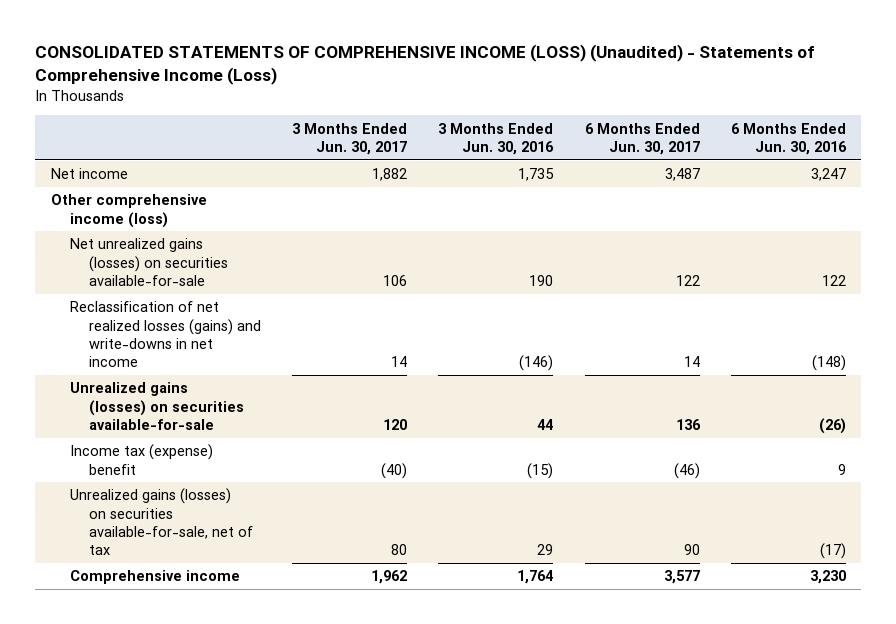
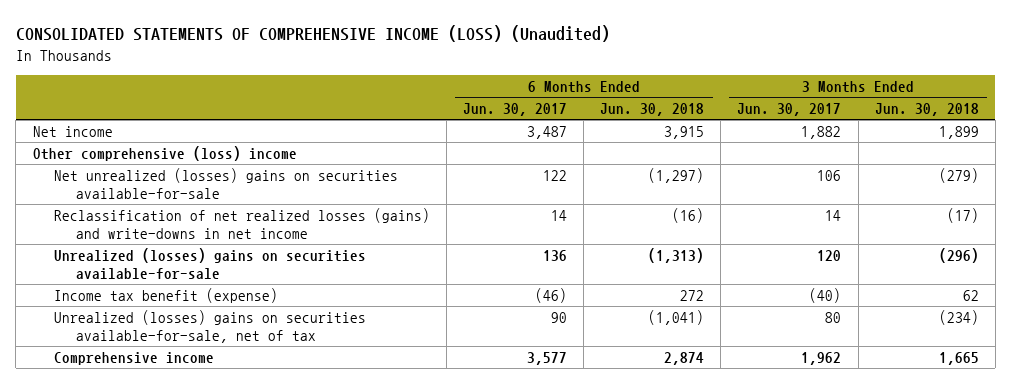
- CONSOLIDATED STATEMENTS OF COMPREHENSIVE INCOME (LOSS) (Unaudited) - Statements of Comprehensive Income (Loss)
+ CONSOLIDATED STATEMENTS OF COMPREHENSIVE INCOME (LOSS) (Unaudited)
- | 3 Months Ended Jun. 30, 2017 | 3 Months Ended Jun. 30, 2016 | 6 Months Ended Jun. 30, 2017 | 6 Months Ended Jun. 30, 2016
+ | 6 Months Ended Jun. 30, 2017 | 6 Months Ended Jun. 30, 2018 | 3 Months Ended Jun. 30, 2017 | 3 Months Ended Jun. 30, 2018
- Other comprehensive income (loss)
- Net unrealized gains (losses) on securities available-for-sale | 106 | 190 | 122 | 122
+ Other comprehensive (loss) income
+ Net unrealized (losses) gains on securities available-for-sale | 122 | (1,297) | 106 | (279)
- Unrealized gains (losses) on securities available-for-sale | 120 | 44 | 136 | (26)
- Income tax (expense) benefit | (40) | (15) | (46) | 9
- Unrealized gains (losses) on securities available-for-sale, net of tax | 80 | 29 | 90 | (17)
+ Unrealized (losses) gains on securities available-for-sale | 136 | (1,313) | 120 | (296)
+ Income tax benefit (expense) | (46) | 272 | (40) | 62
+ Unrealized (losses) gains on securities available-for-sale, net of tax | 90 | (1,041) | 80 | (234)

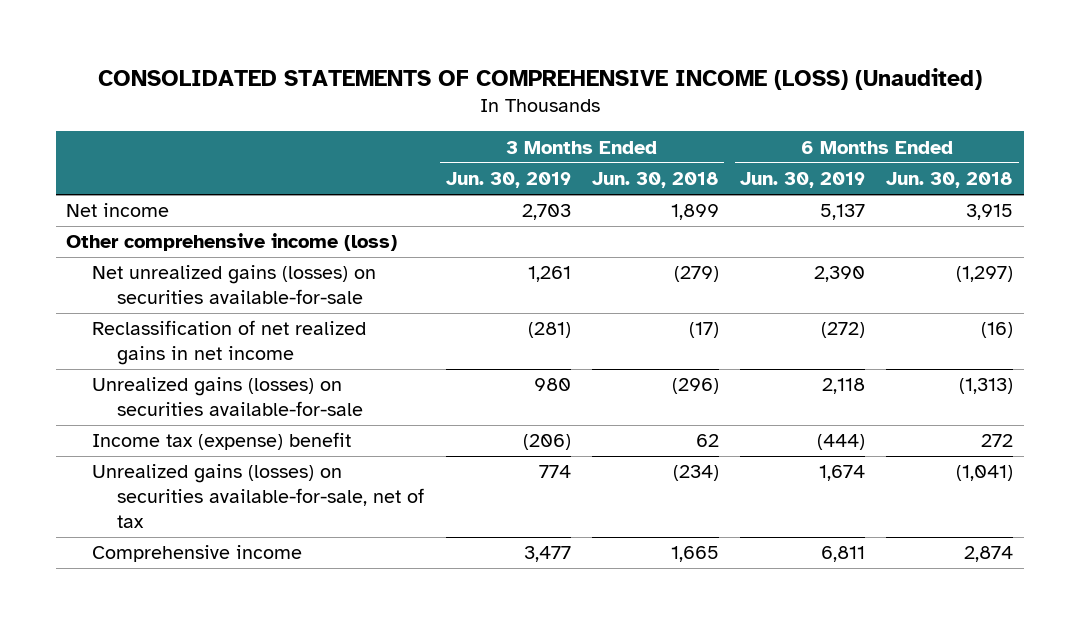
- | 6 Months Ended Jun. 30, 2017 | 6 Months Ended Jun. 30, 2018 | 3 Months Ended Jun. 30, 2017 | 3 Months Ended Jun. 30, 2018
+ | 3 Months Ended Jun. 30, 2019 | 3 Months Ended Jun. 30, 2018 | 6 Months Ended Jun. 30, 2019 | 6 Months Ended Jun. 30, 2018
- Other comprehensive (loss) income
- Net unrealized (losses) gains on securities available-for-sale | 122 | (1,297) | 106 | (279)
- Reclassification of net realized losses (gains) and write-downs in net income | 14 | (16) | 14 | (17)
- Unrealized (losses) gains on securities available-for-sale | 136 | (1,313) | 120 | (296)
- Income tax benefit (expense) | (46) | 272 | (40) | 62
- Unrealized (losses) gains on securities available-for-sale, net of tax | 90 | (1,041) | 80 | (234)
+ Other comprehensive income (loss)
+ Net unrealized gains (losses) on securities available-for-sale | 1,261 | (279) | 2,390 | (1,297)
+ Reclassification of net realized gains in net income | (281) | (17) | (272) | (16)
+ Unrealized gains (losses) on securities available-for-sale | 980 | (296) | 2,118 | (1,313)
+ Income tax (expense) benefit | (206) | 62 | (444) | 272
+ Unrealized gains (losses) on securities available-for-sale, net of tax | 774 | (234) | 1,674 | (1,041)

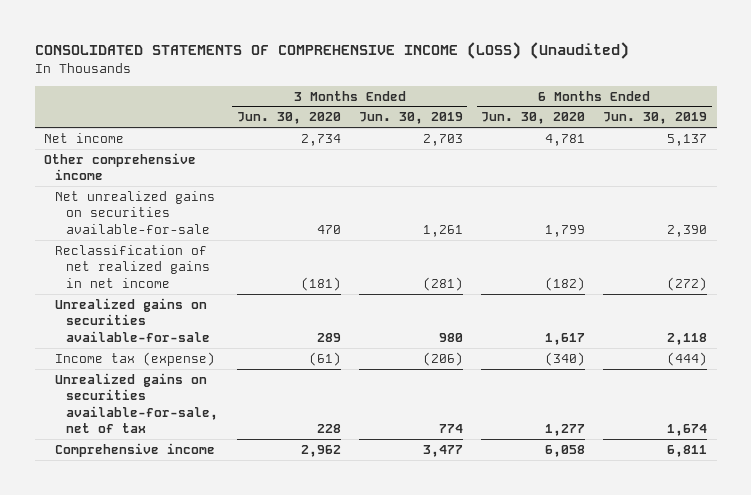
- | 3 Months Ended Jun. 30, 2019 | 3 Months Ended Jun. 30, 2018 | 6 Months Ended Jun. 30, 2019 | 6 Months Ended Jun. 30, 2018
+ | 3 Months Ended Jun. 30, 2020 | 3 Months Ended Jun. 30, 2019 | 6 Months Ended Jun. 30, 2020 | 6 Months Ended Jun. 30, 2019
- Other comprehensive income (loss)
- Net unrealized gains (losses) on securities available-for-sale | 1,261 | (279) | 2,390 | (1,297)
+ Other comprehensive income
+ Net unrealized gains on securities available-for-sale | 470 | 1,261 | 1,799 | 2,390
- Unrealized gains (losses) on securities available-for-sale | 980 | (296) | 2,118 | (1,313)
- Income tax (expense) benefit | (206) | 62 | (444) | 272
- Unrealized gains (losses) on securities available-for-sale, net of tax | 774 | (234) | 1,674 | (1,041)
+ Unrealized gains on securities available-for-sale | 289 | 980 | 1,617 | 2,118
+ Income tax (expense) | (61) | (206) | (340) | (444)
+ Unrealized gains on securities available-for-sale, net of tax | 228 | 774 | 1,277 | 1,674

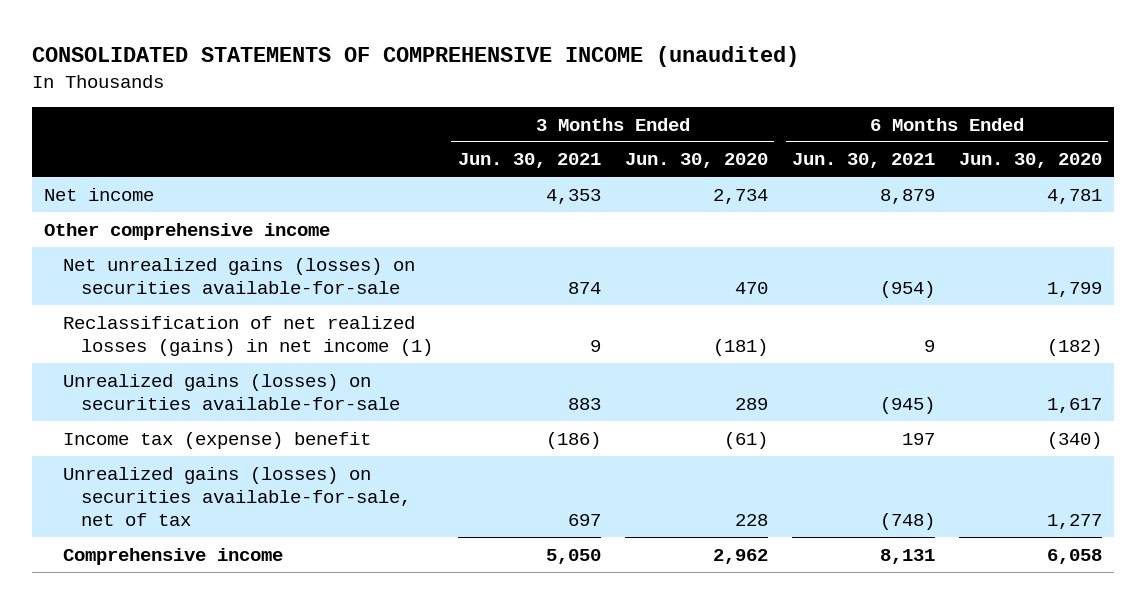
- CONSOLIDATED STATEMENTS OF COMPREHENSIVE INCOME (LOSS) (Unaudited)
+ CONSOLIDATED STATEMENTS OF COMPREHENSIVE INCOME (unaudited)
- | 3 Months Ended Jun. 30, 2020 | 3 Months Ended Jun. 30, 2019 | 6 Months Ended Jun. 30, 2020 | 6 Months Ended Jun. 30, 2019
+ | 3 Months Ended Jun. 30, 2021 | 3 Months Ended Jun. 30, 2020 | 6 Months Ended Jun. 30, 2021 | 6 Months Ended Jun. 30, 2020
- Net unrealized gains on securities available-for-sale | 470 | 1,261 | 1,799 | 2,390
- Reclassification of net realized gains in net income | (181) | (281) | (182) | (272)
- Unrealized gains on securities available-for-sale | 289 | 980 | 1,617 | 2,118
- Income tax (expense) | (61) | (206) | (340) | (444)
- Unrealized gains on securities available-for-sale, net of tax | 228 | 774 | 1,277 | 1,674
+ Net unrealized gains (losses) on securities available-for-sale | 874 | 470 | (954) | 1,799
+ Reclassification of net realized losses (gains) in net income (1) | 9 | (181) | 9 | (182)
+ Unrealized gains (losses) on securities available-for-sale | 883 | 289 | (945) | 1,617
+ Income tax (expense) benefit | (186) | (61) | 197 | (340)
+ Unrealized gains (losses) on securities available-for-sale, net of tax | 697 | 228 | (748) | 1,277

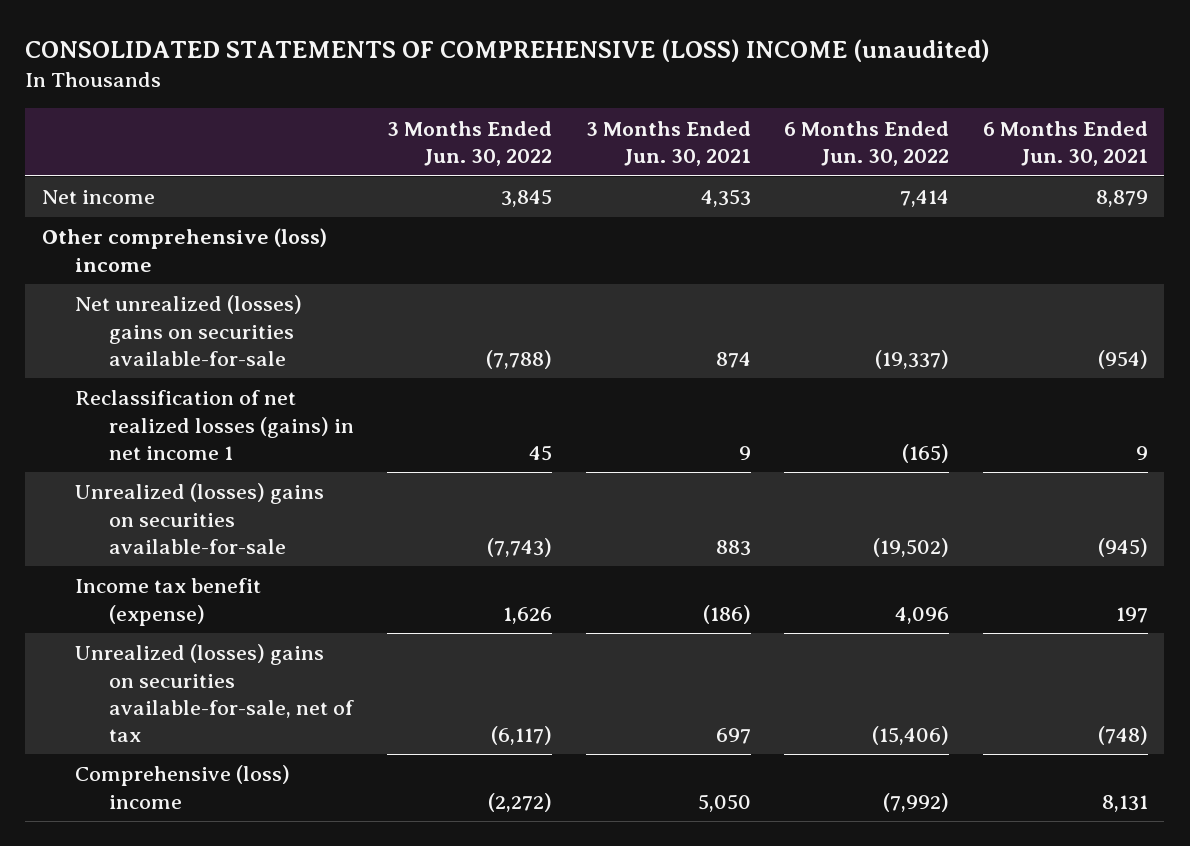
- CONSOLIDATED STATEMENTS OF COMPREHENSIVE INCOME (unaudited)
+ CONSOLIDATED STATEMENTS OF COMPREHENSIVE (LOSS) INCOME (unaudited)
- | 3 Months Ended Jun. 30, 2021 | 3 Months Ended Jun. 30, 2020 | 6 Months Ended Jun. 30, 2021 | 6 Months Ended Jun. 30, 2020
+ | 3 Months Ended Jun. 30, 2022 | 3 Months Ended Jun. 30, 2021 | 6 Months Ended Jun. 30, 2022 | 6 Months Ended Jun. 30, 2021
- Other comprehensive income
- Net unrealized gains (losses) on securities available-for-sale | 874 | 470 | (954) | 1,799
- Reclassification of net realized losses (gains) in net income (1) | 9 | (181) | 9 | (182)
- Unrealized gains (losses) on securities available-for-sale | 883 | 289 | (945) | 1,617
- Income tax (expense) benefit | (186) | (61) | 197 | (340)
- Unrealized gains (losses) on securities available-for-sale, net of tax | 697 | 228 | (748) | 1,277
- Comprehensive income | 5,050 | 2,962 | 8,131 | 6,058
+ Other comprehensive (loss) income
+ Net unrealized (losses) gains on securities available-for-sale | (7,788) | 874 | (19,337) | (954)
+ Reclassification of net realized losses (gains) in net income 1 | 45 | 9 | (165) | 9
+ Unrealized (losses) gains on securities available-for-sale | (7,743) | 883 | (19,502) | (945)
+ Income tax benefit (expense) | 1,626 | (186) | 4,096 | 197
+ Unrealized (losses) gains on securities available-for-sale, net of tax | (6,117) | 697 | (15,406) | (748)
+ Comprehensive (loss) income | (2,272) | 5,050 | (7,992) | 8,131

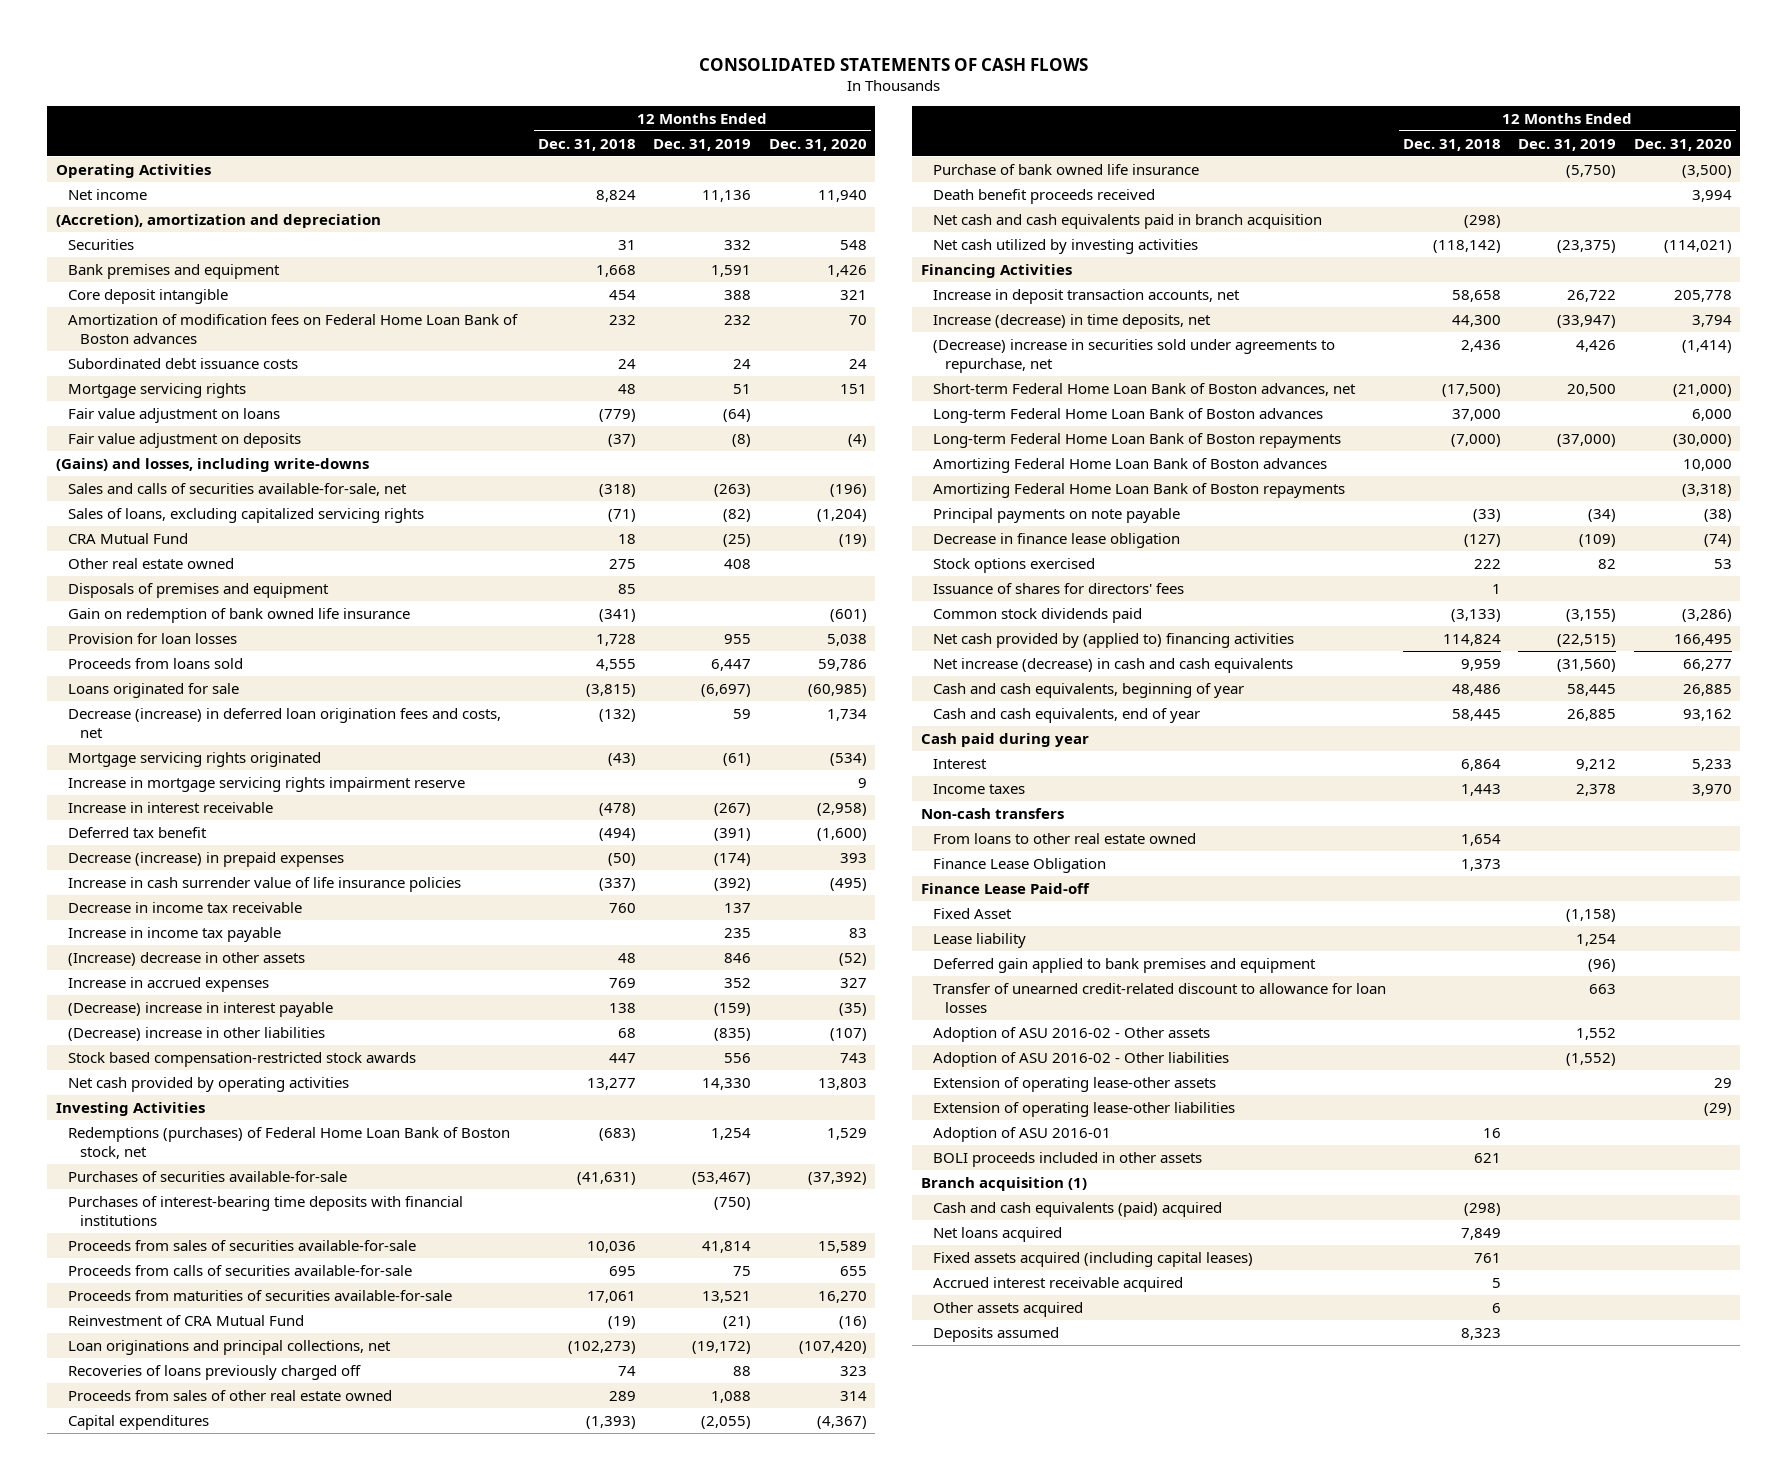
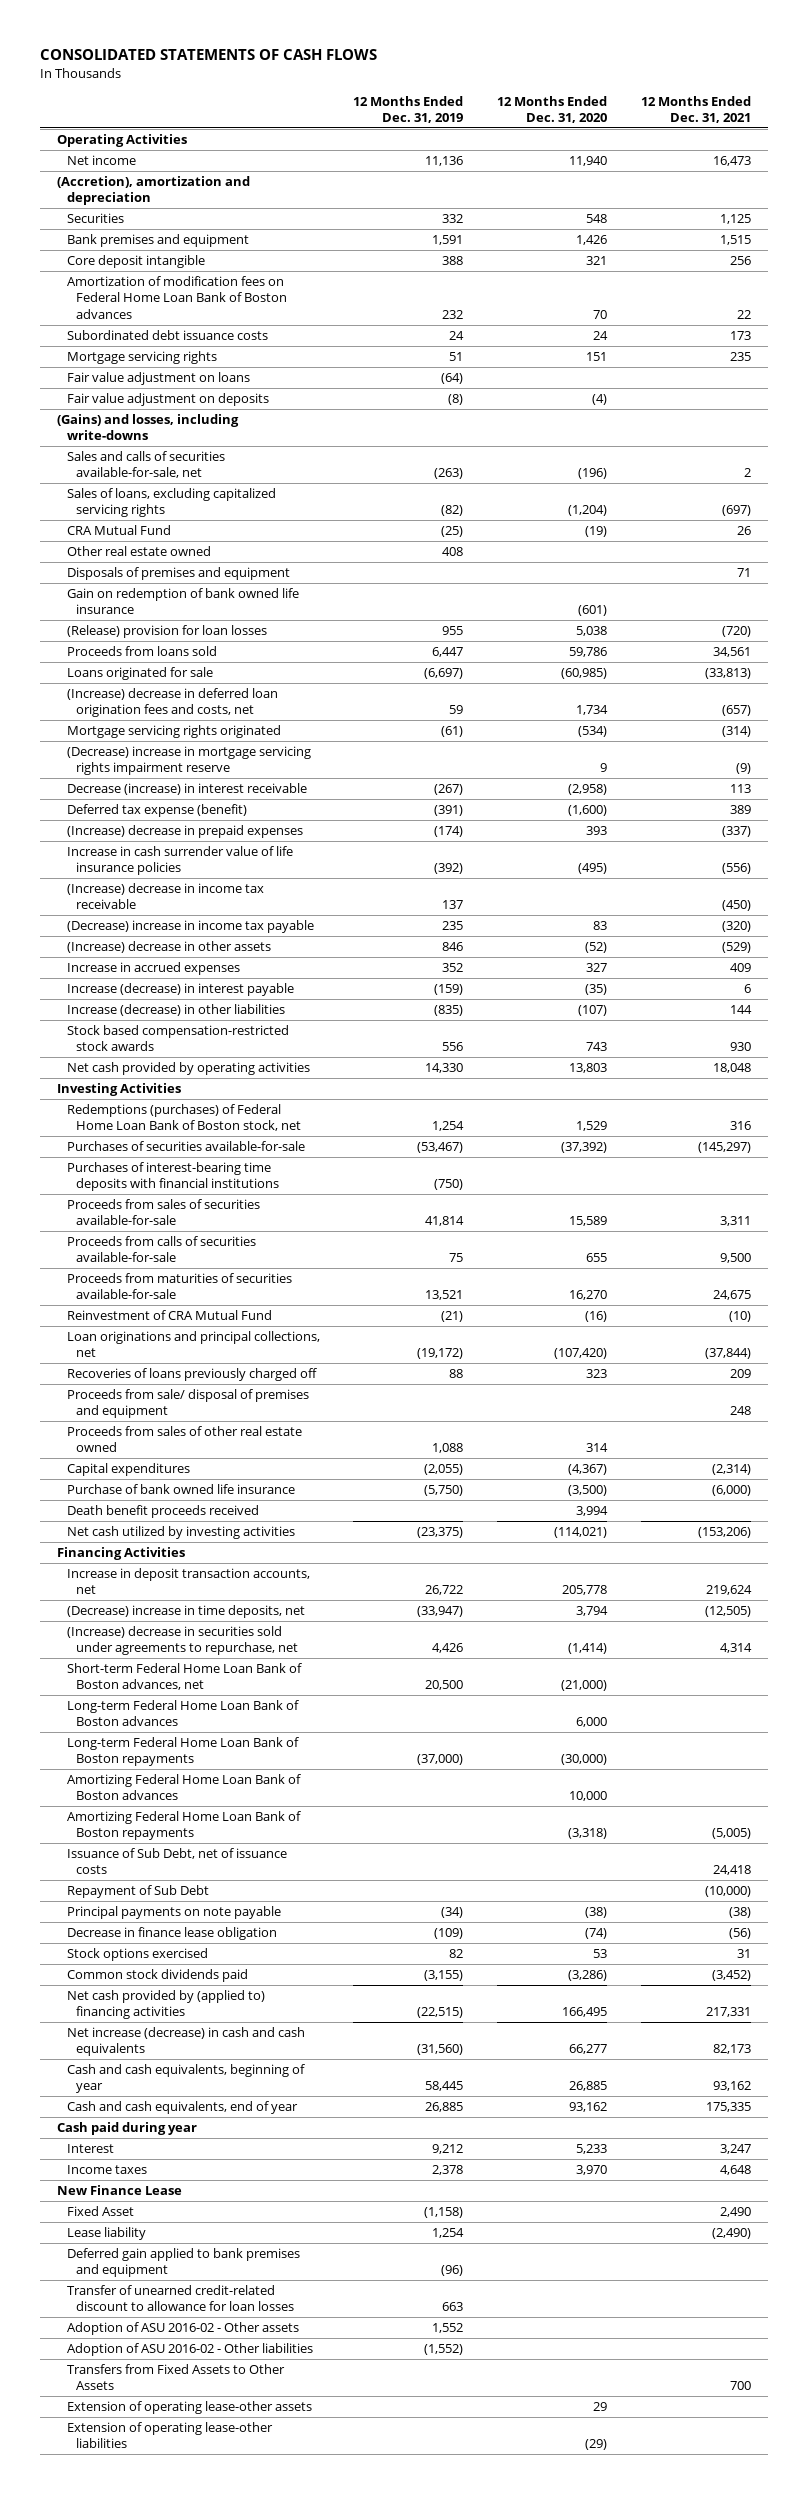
- | 12 Months Ended Dec. 31, 2018 | 12 Months Ended Dec. 31, 2019 | 12 Months Ended Dec. 31, 2020
+ | 12 Months Ended Dec. 31, 2019 | 12 Months Ended Dec. 31, 2020 | 12 Months Ended Dec. 31, 2021
- Provision for loan losses | 1,728 | 955 | 5,038
+ (Release) provision for loan losses | 955 | 5,038 | (720)
- Decrease (increase) in deferred loan origination fees and costs, net | (132) | 59 | 1,734
+ (Increase) decrease in deferred loan origination fees and costs, net | 59 | 1,734 | (657)
- Increase in mortgage servicing rights impairment reserve | | | 9
- Increase in interest receivable | (478) | (267) | (2,958)
- Deferred tax benefit | (494) | (391) | (1,600)
- Decrease (increase) in prepaid expenses | (50) | (174) | 393
+ (Decrease) increase in mortgage servicing rights impairment reserve | | 9 | (9)
+ Decrease (increase) in interest receivable | (267) | (2,958) | 113
+ Deferred tax expense (benefit) | (391) | (1,600) | 389
+ (Increase) decrease in prepaid expenses | (174) | 393 | (337)
- Decrease in income tax receivable | 760 | 137 |
- Increase in income tax payable | | 235 | 83
+ (Increase) decrease in income tax receivable | 137 | | (450)
+ (Decrease) increase in income tax payable | 235 | 83 | (320)
- (Decrease) increase in interest payable | 138 | (159) | (35)
- (Decrease) increase in other liabilities | 68 | (835) | (107)
+ Increase (decrease) in interest payable | (159) | (35) | 6
+ Increase (decrease) in other liabilities | (835) | (107) | 144
+ Proceeds from sale/ disposal of premises and equipment | | | 248
- Net cash and cash equivalents paid in branch acquisition | (298) | |
- Increase (decrease) in time deposits, net | 44,300 | (33,947) | 3,794
- (Decrease) increase in securities sold under agreements to repurchase, net | 2,436 | 4,426 | (1,414)
+ (Decrease) increase in time deposits, net | (33,947) | 3,794 | (12,505)
+ (Increase) decrease in securities sold under agreements to repurchase, net | 4,426 | (1,414) | 4,314
+ Issuance of Sub Debt, net of issuance costs | | | 24,418
+ Repayment of Sub Debt | | | (10,000)
- Issuance of shares for directors' fees | 1 | |
- Non-cash transfers
- From loans to other real estate owned | 1,654 | |
- Finance Lease Obligation | 1,373 | |
- Finance Lease Paid-off
+ New Finance Lease
+ Transfers from Fixed Assets to Other Assets | | | 700
- Adoption of ASU 2016-01 | 16 | |
- BOLI proceeds included in other assets | 621 | |
- Branch acquisition (1)
- Cash and cash equivalents (paid) acquired | (298) | |
- Net loans acquired | 7,849 | |
- Fixed assets acquired (including capital leases) | 761 | |
- Accrued interest receivable acquired | 5 | |
- Other assets acquired | 6 | |
- Deposits assumed | 8,323 | |

